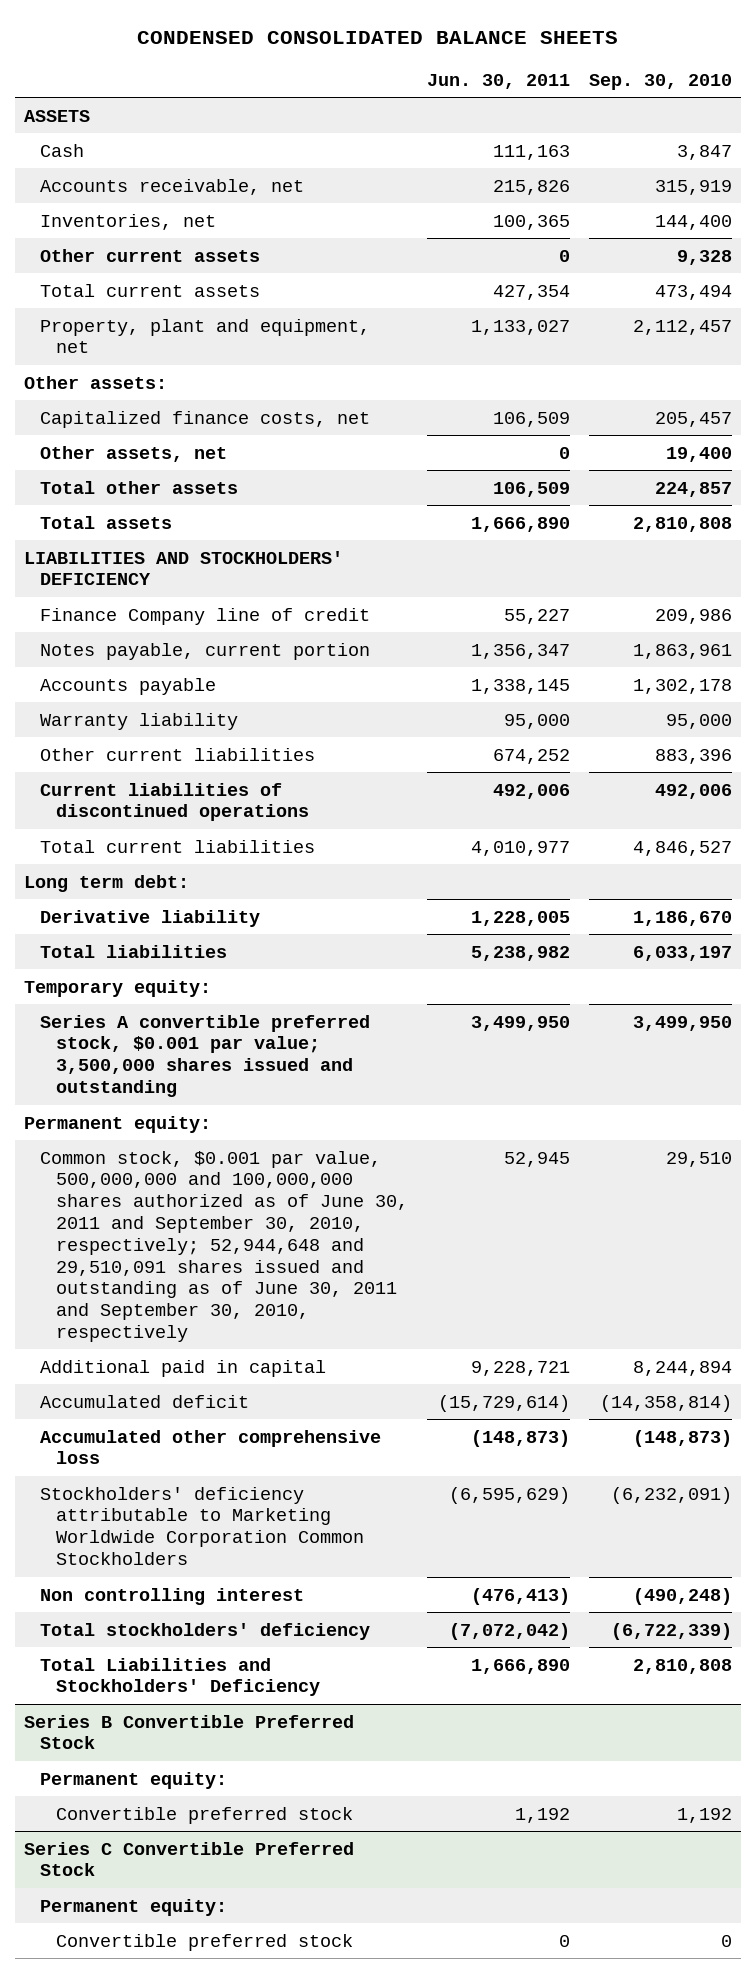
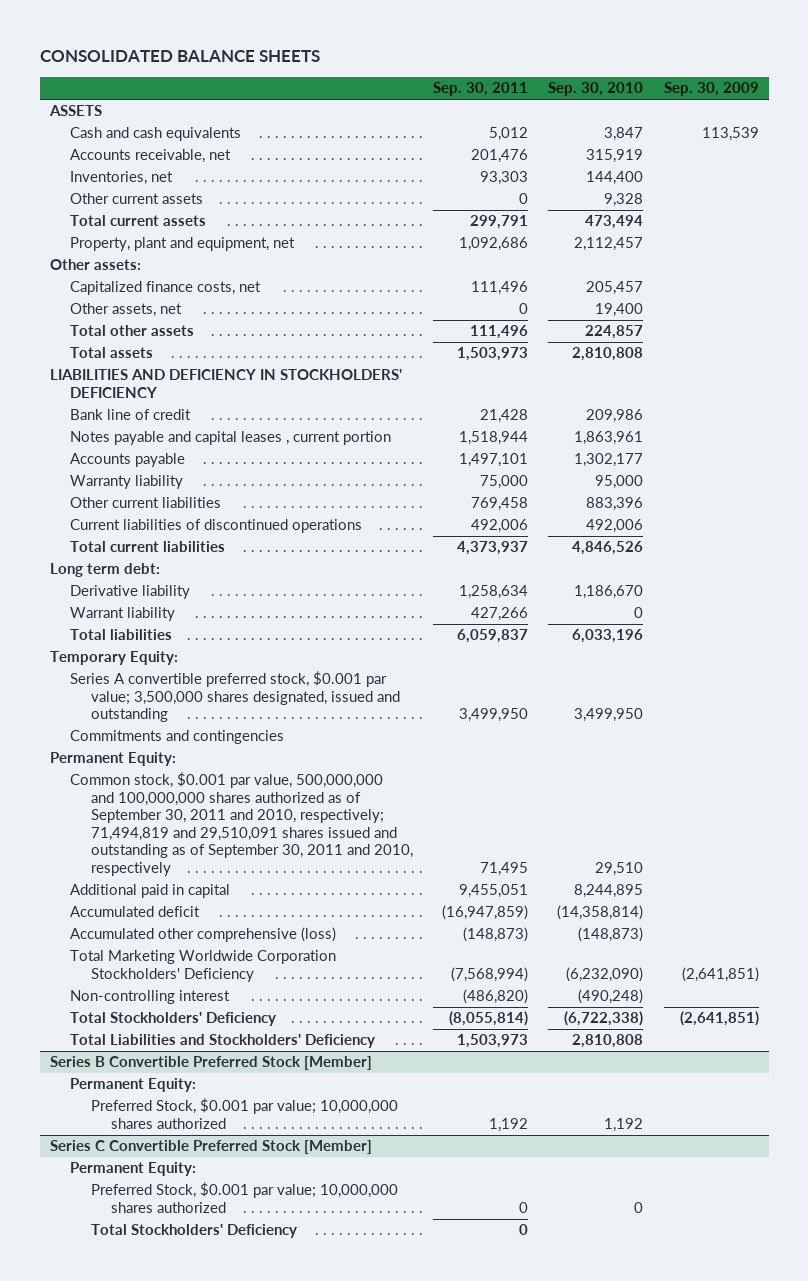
- CONDENSED CONSOLIDATED BALANCE SHEETS
+ CONSOLIDATED BALANCE SHEETS
- | Jun. 30, 2011 | Sep. 30, 2010
+ | Sep. 30, 2011 | Sep. 30, 2010 | Sep. 30, 2009
- Cash | 111,163 | 3,847
+ Cash and cash equivalents | 5,012 | 3,847 | 113,539
- LIABILITIES AND STOCKHOLDERS' DEFICIENCY
- Finance Company line of credit | 55,227 | 209,986
- Notes payable, current portion | 1,356,347 | 1,863,961
- Accounts payable | 1,338,145 | 1,302,178
+ LIABILITIES AND DEFICIENCY IN STOCKHOLDERS' DEFICIENCY
+ Bank line of credit | 21,428 | 209,986 |
+ Notes payable and capital leases , current portion | 1,518,944 | 1,863,961 |
+ Accounts payable | 1,497,101 | 1,302,177 |
- Total current liabilities | 4,010,977 | 4,846,527
+ Total current liabilities | 4,373,937 | 4,846,526 |
- Total liabilities | 5,238,982 | 6,033,197
- Temporary equity:
- Series A convertible preferred stock, $0.001 par value; 3,500,000 shares issued and outstanding | 3,499,950 | 3,499,950
- Permanent equity:
- Common stock, $0.001 par value, 500,000,000 and 100,000,000 shares authorized as of June 30, 2011 and September 30, 2010, respectively; 52,944,648 and 29,510,091 shares issued and outstanding as of June 30, 2011 and September 30, 2010, respectively | 52,945 | 29,510
- Additional paid in capital | 9,228,721 | 8,244,894
+ Warrant liability | 427,266 | 0 |
+ Total liabilities | 6,059,837 | 6,033,196 |
+ Temporary Equity:
+ Series A convertible preferred stock, $0.001 par value; 3,500,000 shares designated, issued and outstanding | 3,499,950 | 3,499,950 |
+ Commitments and contingencies
+ Permanent Equity:
+ Common stock, $0.001 par value, 500,000,000 and 100,000,000 shares authorized as of September 30, 2011 and 2010, respectively; 71,494,819 and 29,510,091 shares issued and outstanding as of September 30, 2011 and 2010, respectively | 71,495 | 29,510 |
+ Additional paid in capital | 9,455,051 | 8,244,895 |
- Accumulated other comprehensive loss | (148,873) | (148,873)
- Stockholders' deficiency attributable to Marketing Worldwide Corporation Common Stockholders | (6,595,629) | (6,232,091)
- Non controlling interest | (476,413) | (490,248)
- Total stockholders' deficiency | (7,072,042) | (6,722,339)
+ Accumulated other comprehensive (loss) | (148,873) | (148,873) |
+ Total Marketing Worldwide Corporation Stockholders' Deficiency | (7,568,994) | (6,232,090) | (2,641,851)
+ Non-controlling interest | (486,820) | (490,248) |
+ Total Stockholders' Deficiency | (8,055,814) | (6,722,338) | (2,641,851)
- Series B Convertible Preferred Stock
- Permanent equity:
- Convertible preferred stock | 1,192 | 1,192
- Series C Convertible Preferred Stock
- Permanent equity:
- Convertible preferred stock | 0 | 0
+ Series B Convertible Preferred Stock [Member]
+ Permanent Equity:
+ Preferred Stock, $0.001 par value; 10,000,000 shares authorized | 1,192 | 1,192 |
+ Series C Convertible Preferred Stock [Member]
+ Permanent Equity:
+ Preferred Stock, $0.001 par value; 10,000,000 shares authorized | 0 | 0 |
+ Total Stockholders' Deficiency | 0 | |

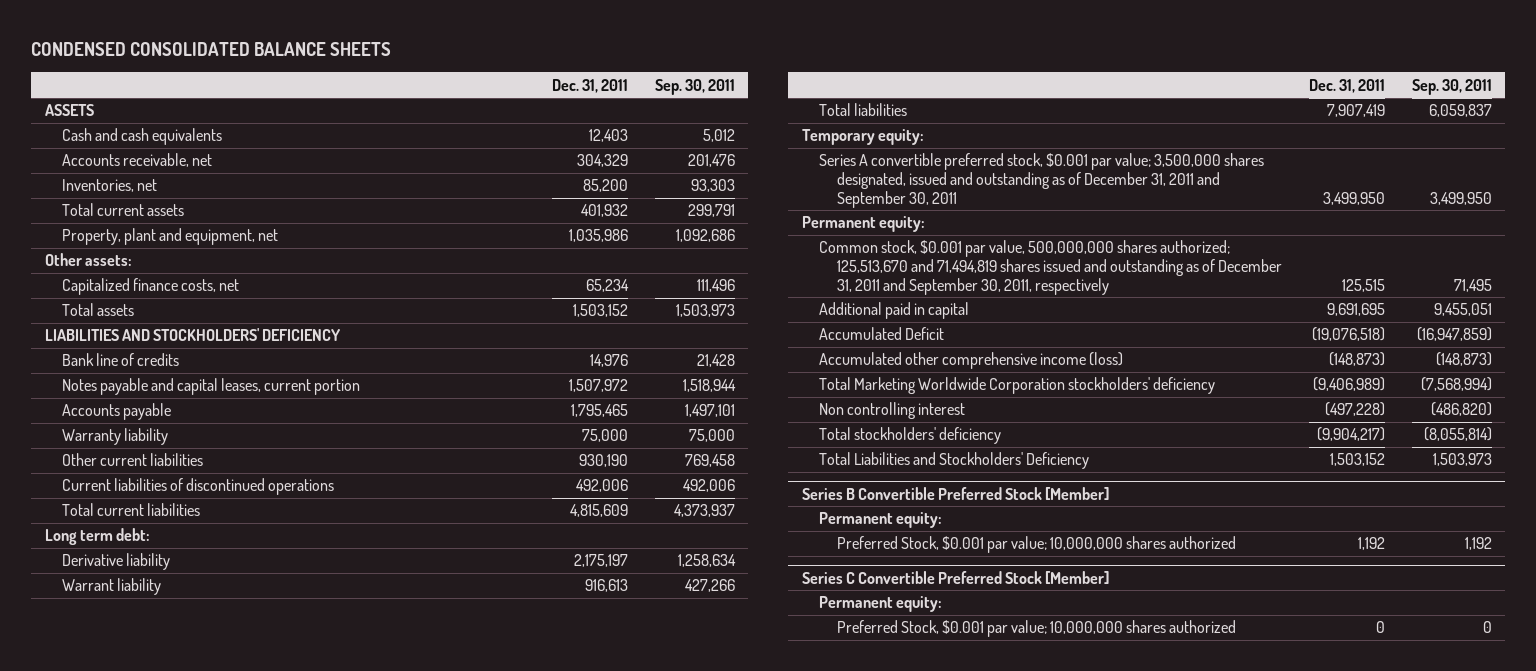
- CONSOLIDATED BALANCE SHEETS
+ CONDENSED CONSOLIDATED BALANCE SHEETS
- | Sep. 30, 2011 | Sep. 30, 2010 | Sep. 30, 2009
+ | Dec. 31, 2011 | Sep. 30, 2011
- Other current assets | 0 | 9,328 |
- Other assets, net | 0 | 19,400 |
- Total other assets | 111,496 | 224,857 |
- LIABILITIES AND DEFICIENCY IN STOCKHOLDERS' DEFICIENCY
- Bank line of credit | 21,428 | 209,986 |
- Notes payable and capital leases , current portion | 1,518,944 | 1,863,961 |
+ LIABILITIES AND STOCKHOLDERS' DEFICIENCY
+ Bank line of credits | 14,976 | 21,428
+ Notes payable and capital leases, current portion | 1,507,972 | 1,518,944
- Temporary Equity:
- Series A convertible preferred stock, $0.001 par value; 3,500,000 shares designated, issued and outstanding | 3,499,950 | 3,499,950 |
- Commitments and contingencies
- Permanent Equity:
- Common stock, $0.001 par value, 500,000,000 and 100,000,000 shares authorized as of September 30, 2011 and 2010, respectively; 71,494,819 and 29,510,091 shares issued and outstanding as of September 30, 2011 and 2010, respectively | 71,495 | 29,510 |
+ Temporary equity:
+ Series A convertible preferred stock, $0.001 par value; 3,500,000 shares designated, issued and outstanding as of December 31, 2011 and September 30, 2011 | 3,499,950 | 3,499,950
+ Permanent equity:
+ Common stock, $0.001 par value, 500,000,000 shares authorized; 125,513,670 and 71,494,819 shares issued and outstanding as of December 31, 2011 and September 30, 2011, respectively | 125,515 | 71,495
- Accumulated deficit | (16,947,859) | (14,358,814) |
- Accumulated other comprehensive (loss) | (148,873) | (148,873) |
- Total Marketing Worldwide Corporation Stockholders' Deficiency | (7,568,994) | (6,232,090) | (2,641,851)
- Non-controlling interest | (486,820) | (490,248) |
- Total Stockholders' Deficiency | (8,055,814) | (6,722,338) | (2,641,851)
+ Accumulated Deficit | (19,076,518) | (16,947,859)
+ Accumulated other comprehensive income (loss) | (148,873) | (148,873)
+ Total Marketing Worldwide Corporation stockholders' deficiency | (9,406,989) | (7,568,994)
+ Non controlling interest | (497,228) | (486,820)
+ Total stockholders' deficiency | (9,904,217) | (8,055,814)
@ Series B Convertible Preferred Stock [Member]
- Permanent Equity:
+ Permanent equity:
@ Series C Convertible Preferred Stock [Member]
- Permanent Equity:
+ Permanent equity:
- Total Stockholders' Deficiency | 0 | |

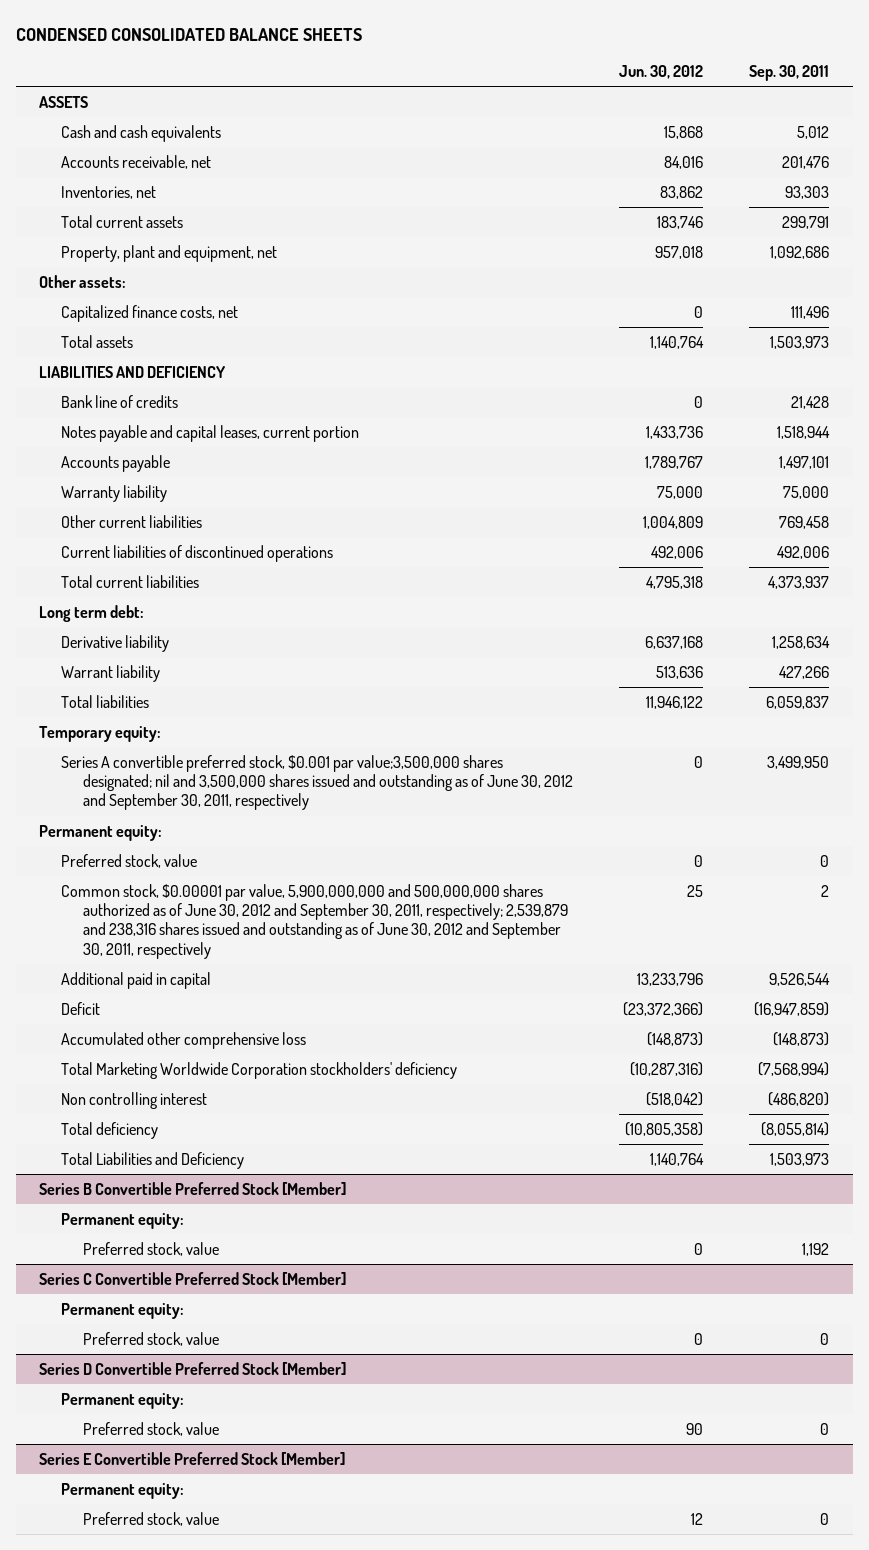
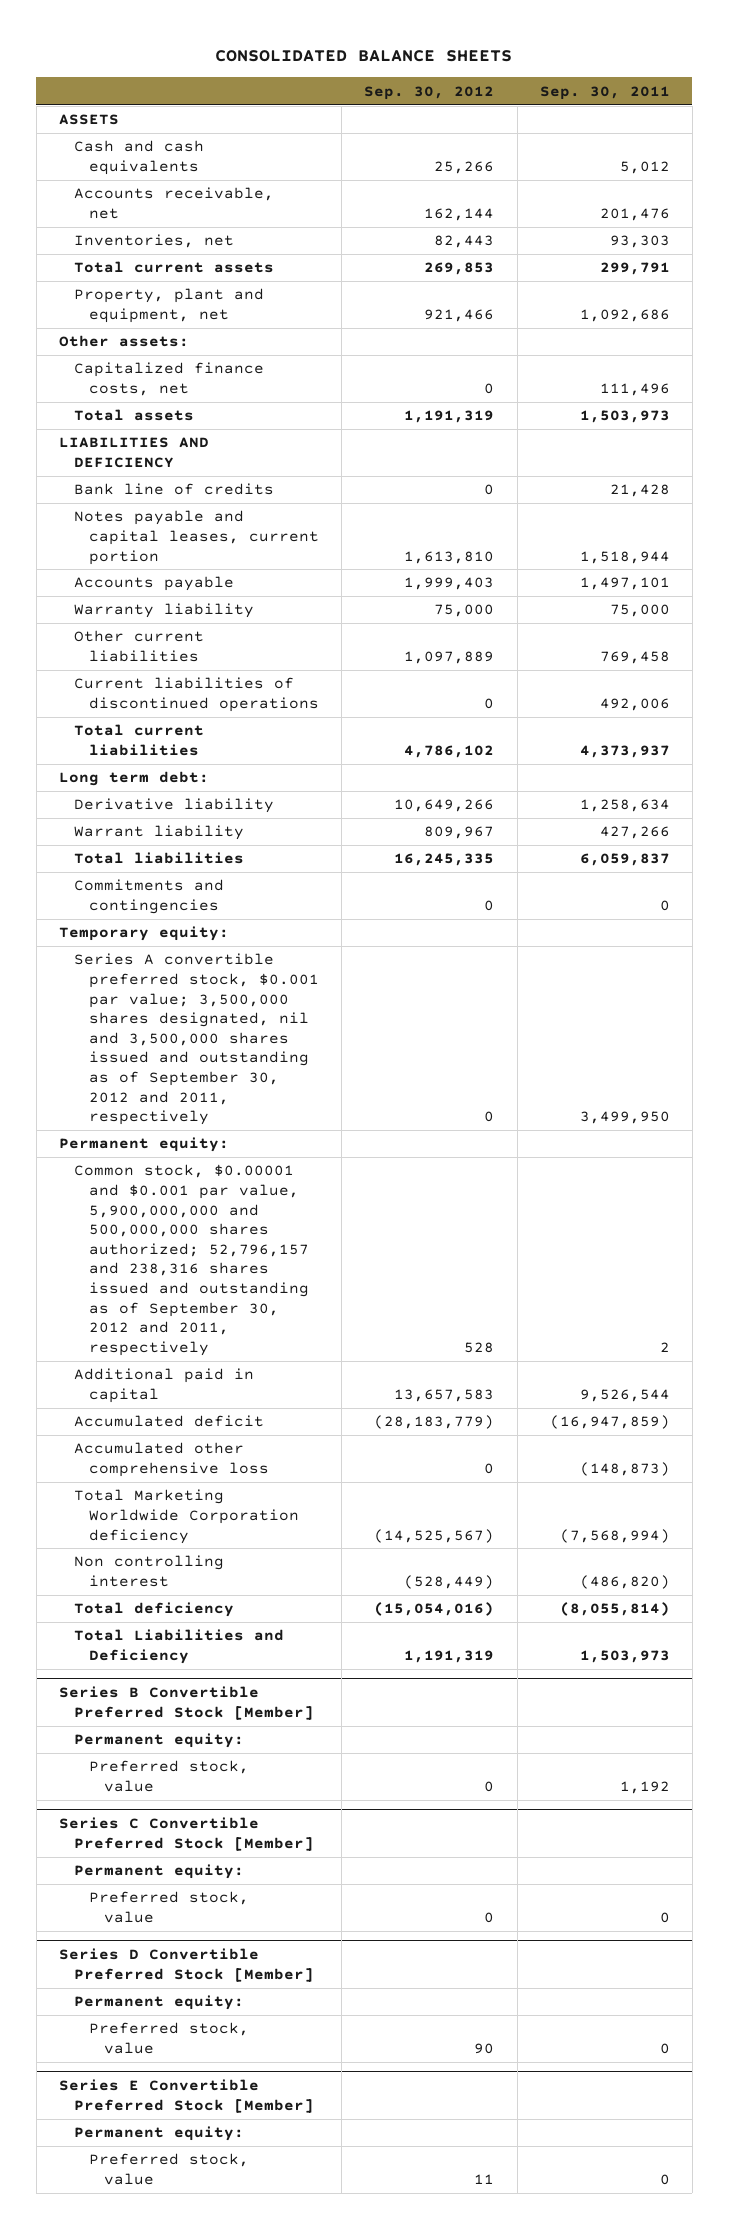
- CONDENSED CONSOLIDATED BALANCE SHEETS
+ CONSOLIDATED BALANCE SHEETS
- | Jun. 30, 2012 | Sep. 30, 2011
+ | Sep. 30, 2012 | Sep. 30, 2011
+ Commitments and contingencies | 0 | 0
- Series A convertible preferred stock, $0.001 par value;3,500,000 shares designated; nil and 3,500,000 shares issued and outstanding as of June 30, 2012 and September 30, 2011, respectively | 0 | 3,499,950
+ Series A convertible preferred stock, $0.001 par value; 3,500,000 shares designated, nil and 3,500,000 shares issued and outstanding as of September 30, 2012 and 2011, respectively | 0 | 3,499,950
- Preferred stock, value | 0 | 0
- Common stock, $0.00001 par value, 5,900,000,000 and 500,000,000 shares authorized as of June 30, 2012 and September 30, 2011, respectively; 2,539,879 and 238,316 shares issued and outstanding as of June 30, 2012 and September 30, 2011, respectively | 25 | 2
+ Common stock, $0.00001 and $0.001 par value, 5,900,000,000 and 500,000,000 shares authorized; 52,796,157 and 238,316 shares issued and outstanding as of September 30, 2012 and 2011, respectively | 528 | 2
- Deficit | (23,372,366) | (16,947,859)
+ Accumulated deficit | (28,183,779) | (16,947,859)
- Total Marketing Worldwide Corporation stockholders' deficiency | (10,287,316) | (7,568,994)
+ Total Marketing Worldwide Corporation deficiency | (14,525,567) | (7,568,994)

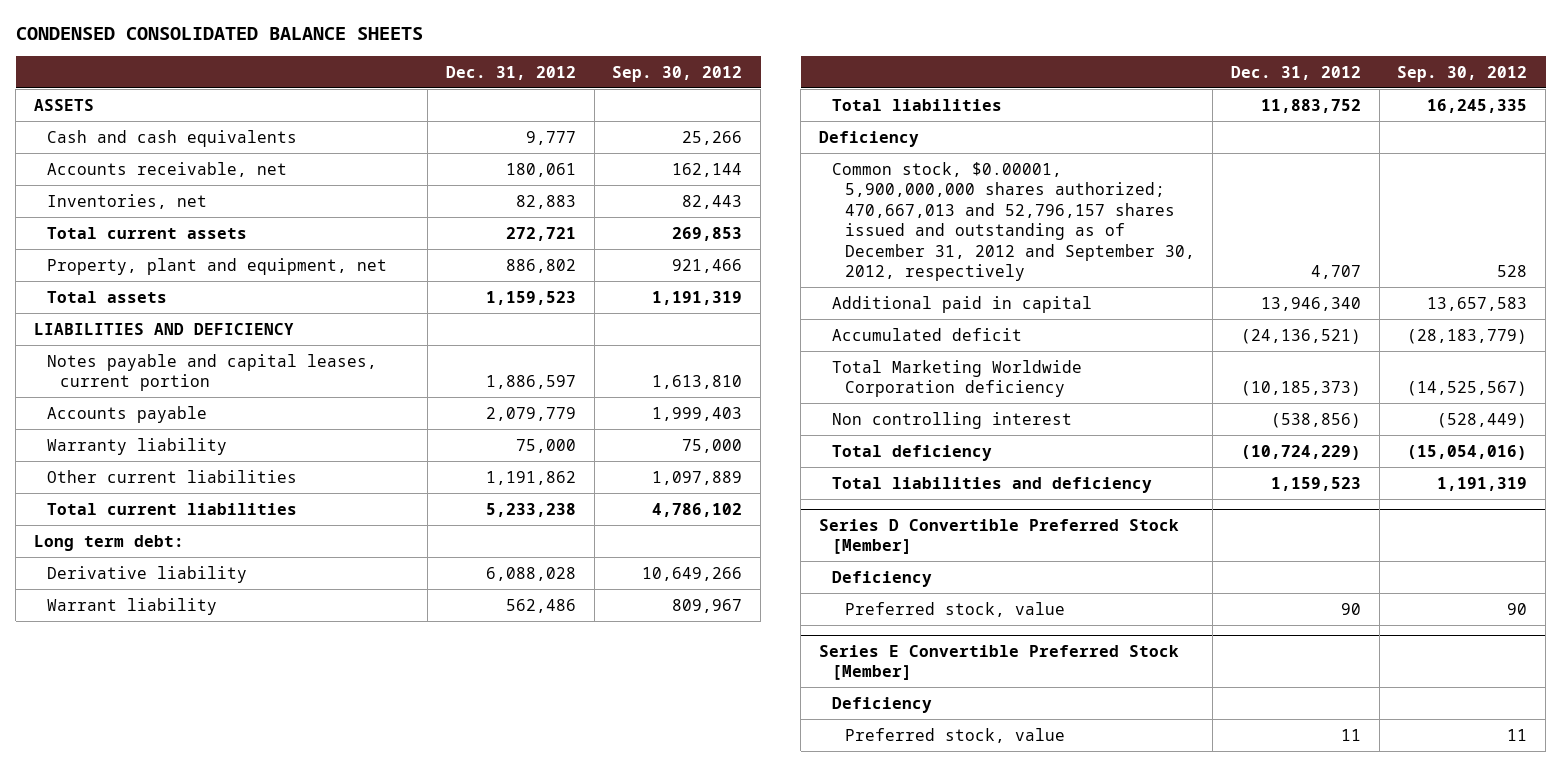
- CONSOLIDATED BALANCE SHEETS
+ CONDENSED CONSOLIDATED BALANCE SHEETS
- | Sep. 30, 2012 | Sep. 30, 2011
+ | Dec. 31, 2012 | Sep. 30, 2012
- Other assets:
- Capitalized finance costs, net | 0 | 111,496
- Bank line of credits | 0 | 21,428
- Current liabilities of discontinued operations | 0 | 492,006
- Commitments and contingencies | 0 | 0
- Temporary equity:
- Series A convertible preferred stock, $0.001 par value; 3,500,000 shares designated, nil and 3,500,000 shares issued and outstanding as of September 30, 2012 and 2011, respectively | 0 | 3,499,950
- Permanent equity:
- Common stock, $0.00001 and $0.001 par value, 5,900,000,000 and 500,000,000 shares authorized; 52,796,157 and 238,316 shares issued and outstanding as of September 30, 2012 and 2011, respectively | 528 | 2
+ Deficiency
+ Common stock, $0.00001, 5,900,000,000 shares authorized; 470,667,013 and 52,796,157 shares issued and outstanding as of December 31, 2012 and September 30, 2012, respectively | 4,707 | 528
- Accumulated other comprehensive loss | 0 | (148,873)
- Total Liabilities and Deficiency | 1,191,319 | 1,503,973
- Series B Convertible Preferred Stock [Member]
- Permanent equity:
- Preferred stock, value | 0 | 1,192
- Series C Convertible Preferred Stock [Member]
- Permanent equity:
- Preferred stock, value | 0 | 0
+ Total liabilities and deficiency | 1,159,523 | 1,191,319
@ Series D Convertible Preferred Stock [Member]
- Permanent equity:
+ Deficiency
@ Series E Convertible Preferred Stock [Member]
- Permanent equity:
+ Deficiency

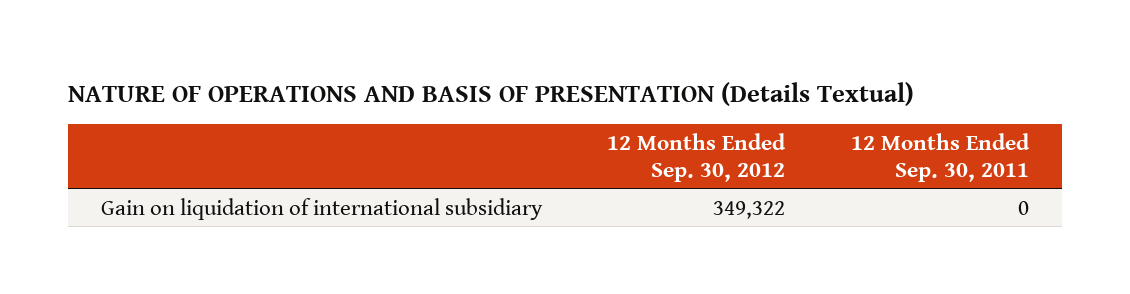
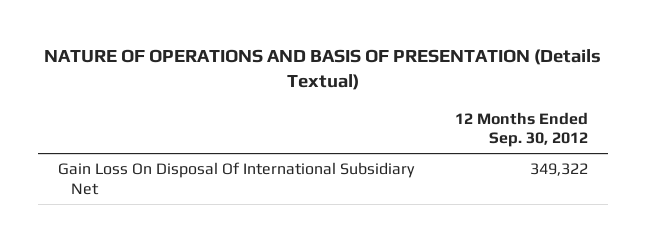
- | 12 Months Ended Sep. 30, 2012 | 12 Months Ended Sep. 30, 2011
+ | 12 Months Ended Sep. 30, 2012
- Gain on liquidation of international subsidiary | 349,322 | 0
+ Gain Loss On Disposal Of International Subsidiary Net | 349,322

